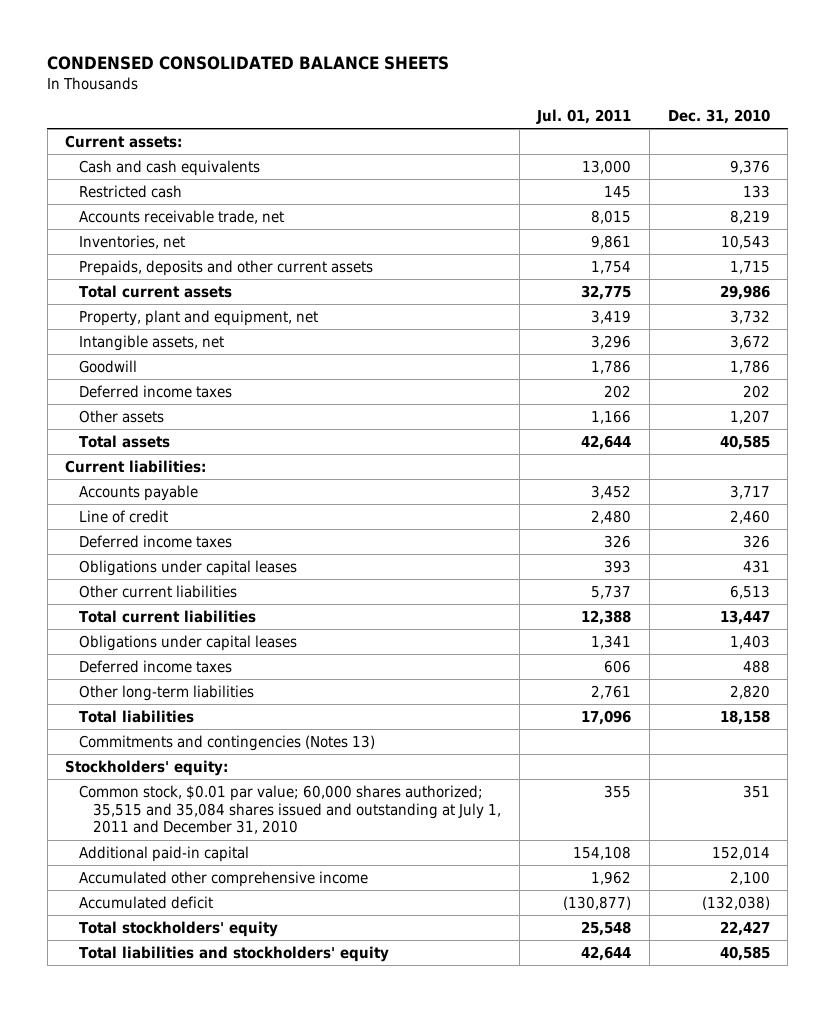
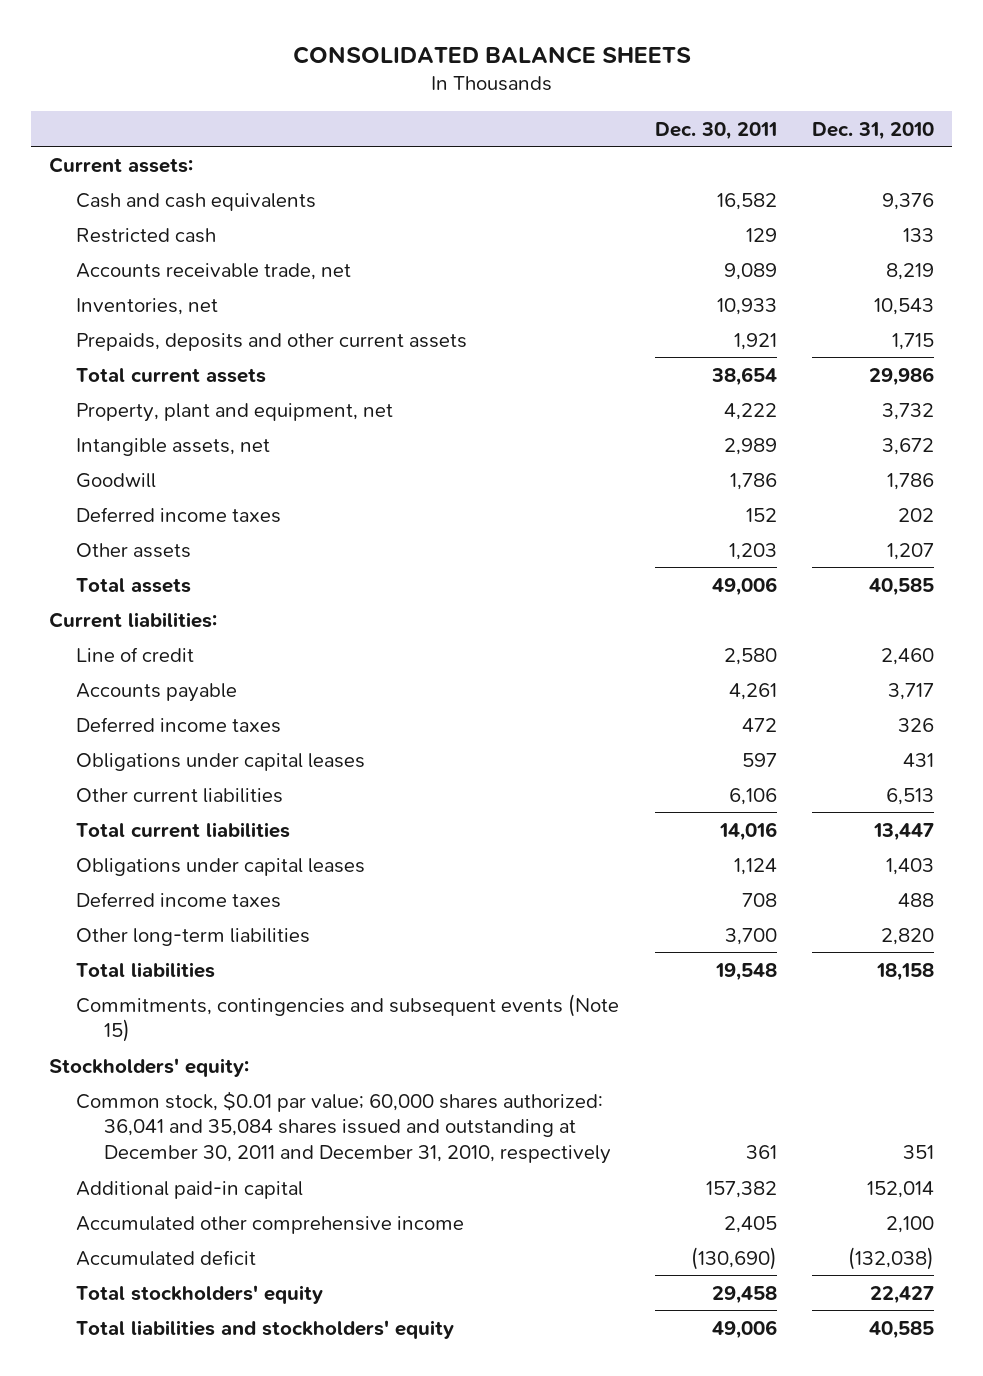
- CONDENSED CONSOLIDATED BALANCE SHEETS
+ CONSOLIDATED BALANCE SHEETS
- | Jul. 01, 2011 | Dec. 31, 2010
+ | Dec. 30, 2011 | Dec. 31, 2010
moved down: Accounts payable | 4,261 | 3,717
- Commitments and contingencies (Notes 13)
+ Commitments, contingencies and subsequent events (Note 15)
- Common stock, $0.01 par value; 60,000 shares authorized; 35,515 and 35,084 shares issued and outstanding at July 1, 2011 and December 31, 2010 | 355 | 351
+ Common stock, $0.01 par value; 60,000 shares authorized: 36,041 and 35,084 shares issued and outstanding at December 30, 2011 and December 31, 2010, respectively | 361 | 351

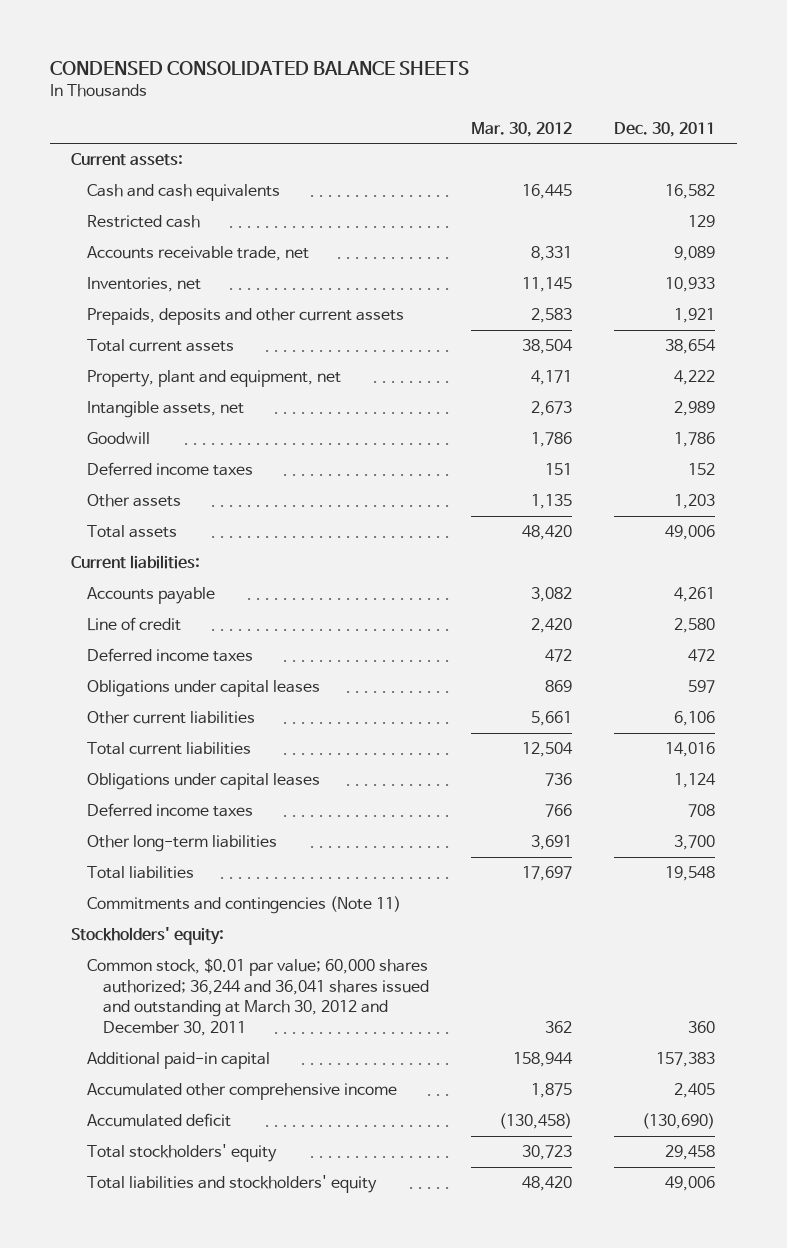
- CONSOLIDATED BALANCE SHEETS
+ CONDENSED CONSOLIDATED BALANCE SHEETS
- | Dec. 30, 2011 | Dec. 31, 2010
+ | Mar. 30, 2012 | Dec. 30, 2011
moved down: Line of credit | 2,420 | 2,580
- Commitments, contingencies and subsequent events (Note 15)
+ Commitments and contingencies (Note 11)
- Common stock, $0.01 par value; 60,000 shares authorized: 36,041 and 35,084 shares issued and outstanding at December 30, 2011 and December 31, 2010, respectively | 361 | 351
- Additional paid-in capital | 157,382 | 152,014
+ Common stock, $0.01 par value; 60,000 shares authorized; 36,244 and 36,041 shares issued and outstanding at March 30, 2012 and December 30, 2011 | 362 | 360
+ Additional paid-in capital | 158,944 | 157,383

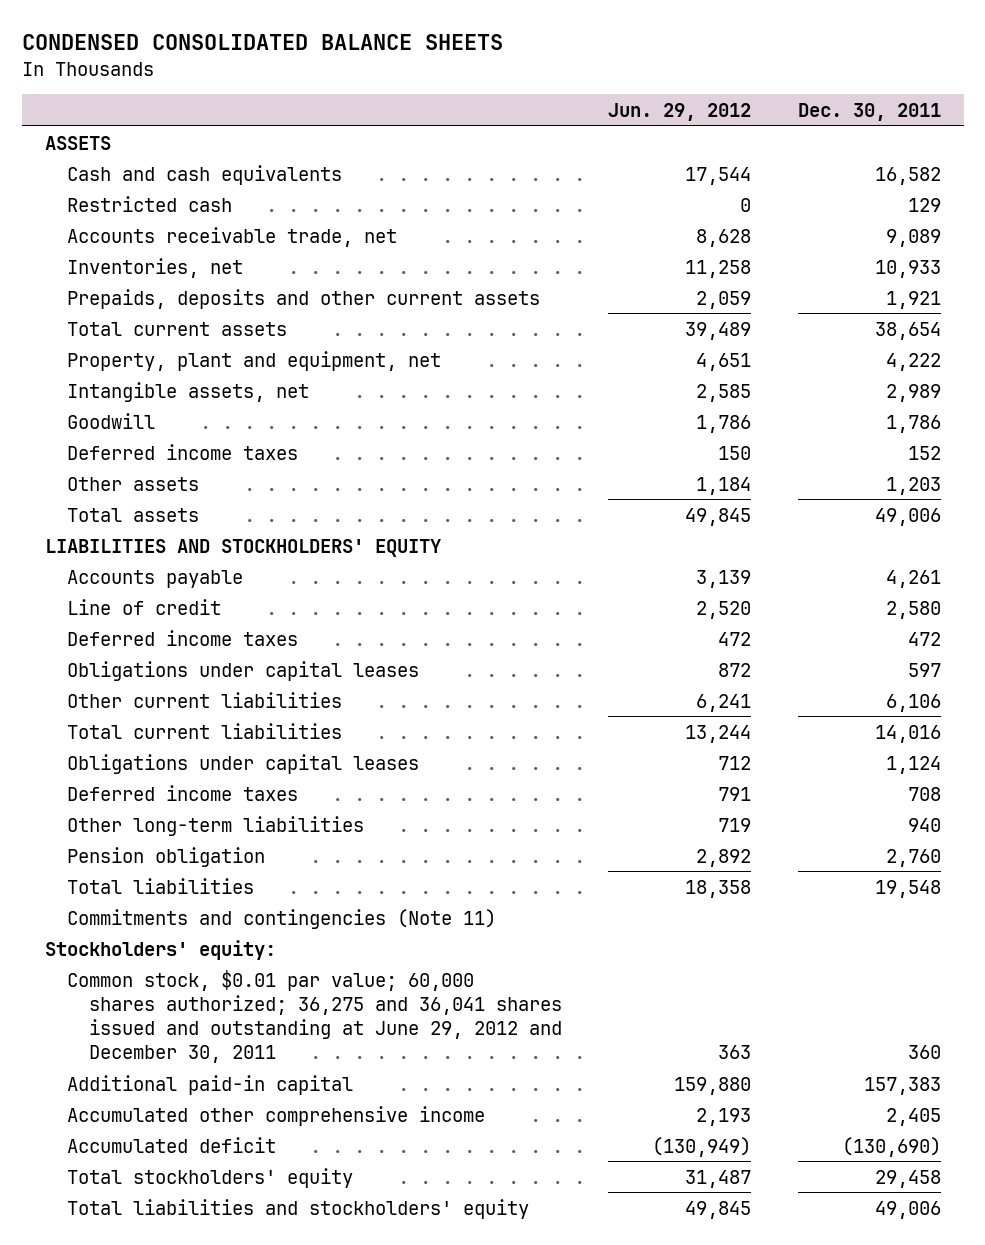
- | Mar. 30, 2012 | Dec. 30, 2011
+ | Jun. 29, 2012 | Dec. 30, 2011
- Current assets:
+ ASSETS
- Current liabilities:
+ LIABILITIES AND STOCKHOLDERS' EQUITY
- Other long-term liabilities | 3,691 | 3,700
+ Other long-term liabilities | 719 | 940
+ Pension obligation | 2,892 | 2,760
- Common stock, $0.01 par value; 60,000 shares authorized; 36,244 and 36,041 shares issued and outstanding at March 30, 2012 and December 30, 2011 | 362 | 360
+ Common stock, $0.01 par value; 60,000 shares authorized; 36,275 and 36,041 shares issued and outstanding at June 29, 2012 and December 30, 2011 | 363 | 360

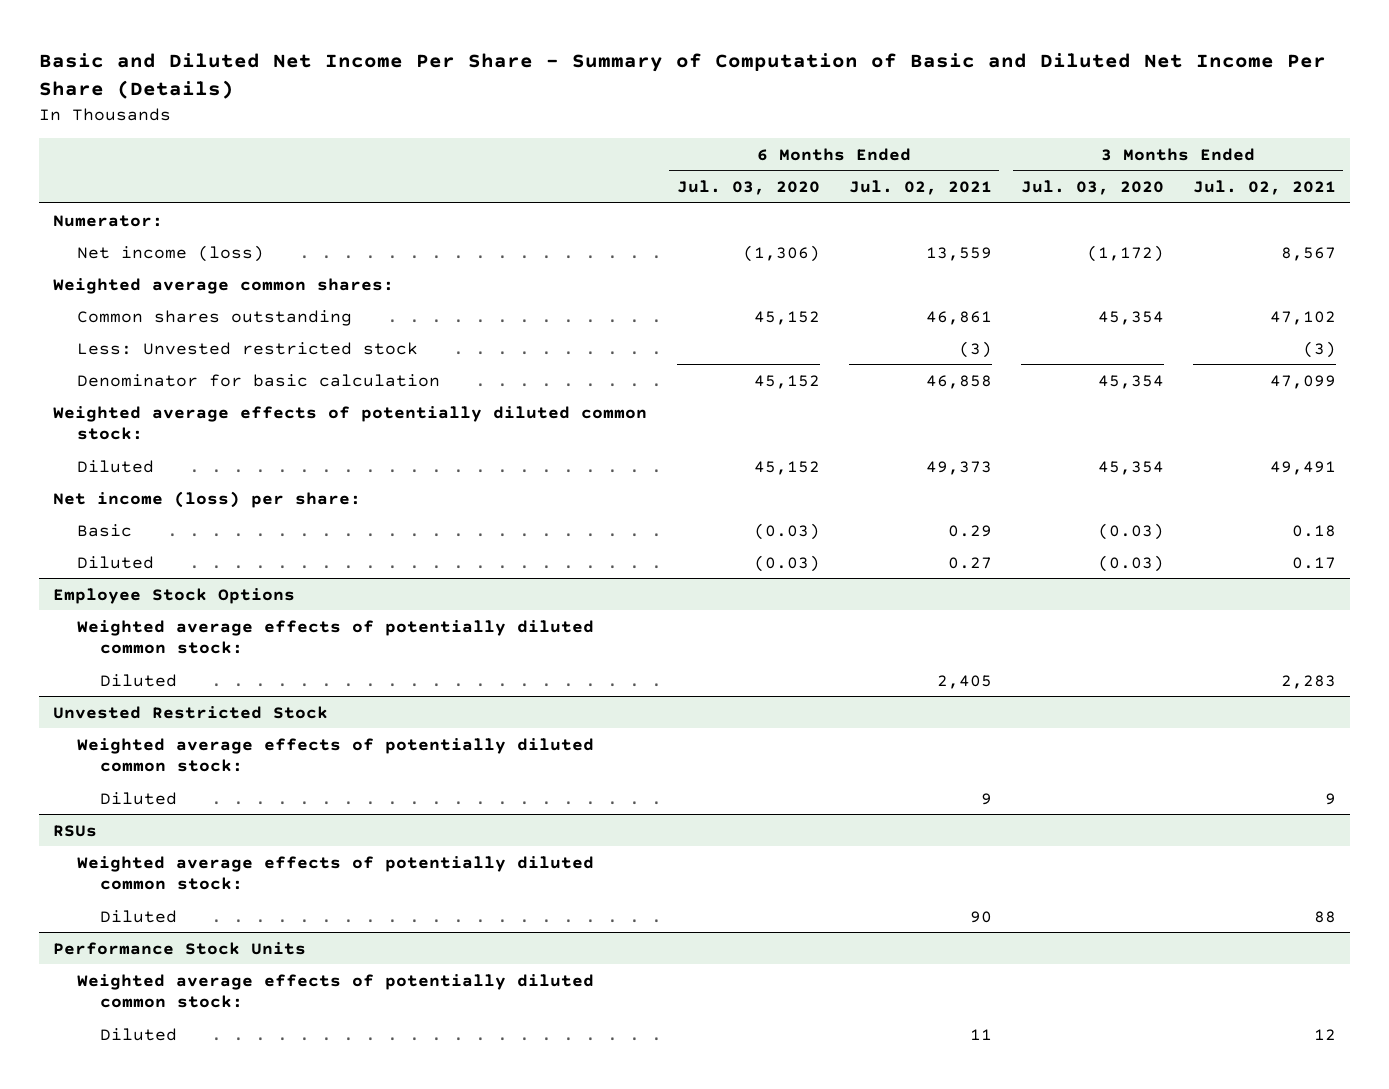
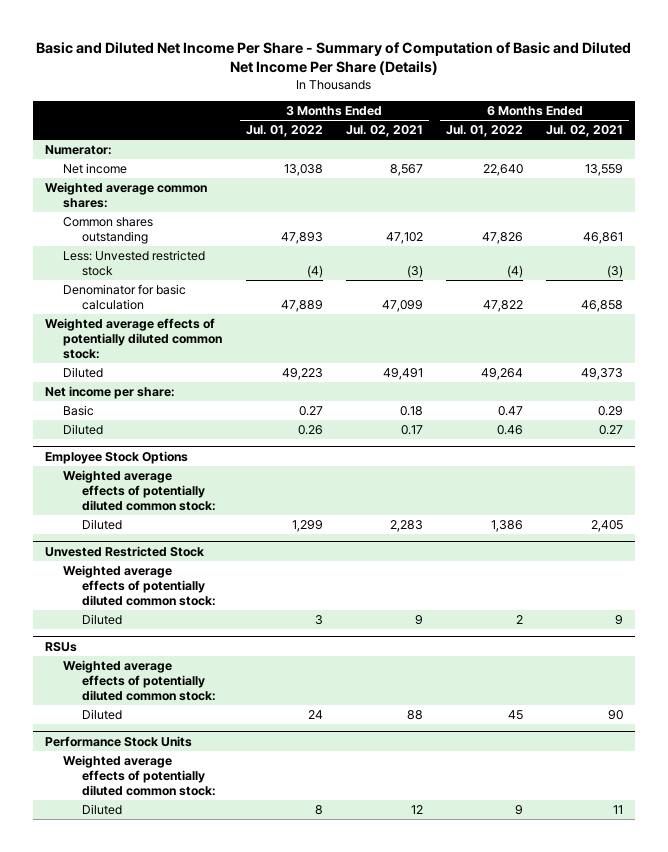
- | 6 Months Ended Jul. 03, 2020 | 6 Months Ended Jul. 02, 2021 | 3 Months Ended Jul. 03, 2020 | 3 Months Ended Jul. 02, 2021
+ | 3 Months Ended Jul. 01, 2022 | 3 Months Ended Jul. 02, 2021 | 6 Months Ended Jul. 01, 2022 | 6 Months Ended Jul. 02, 2021
- Net income (loss) | (1,306) | 13,559 | (1,172) | 8,567
+ Net income | 13,038 | 8,567 | 22,640 | 13,559
- Net income (loss) per share:
+ Net income per share:

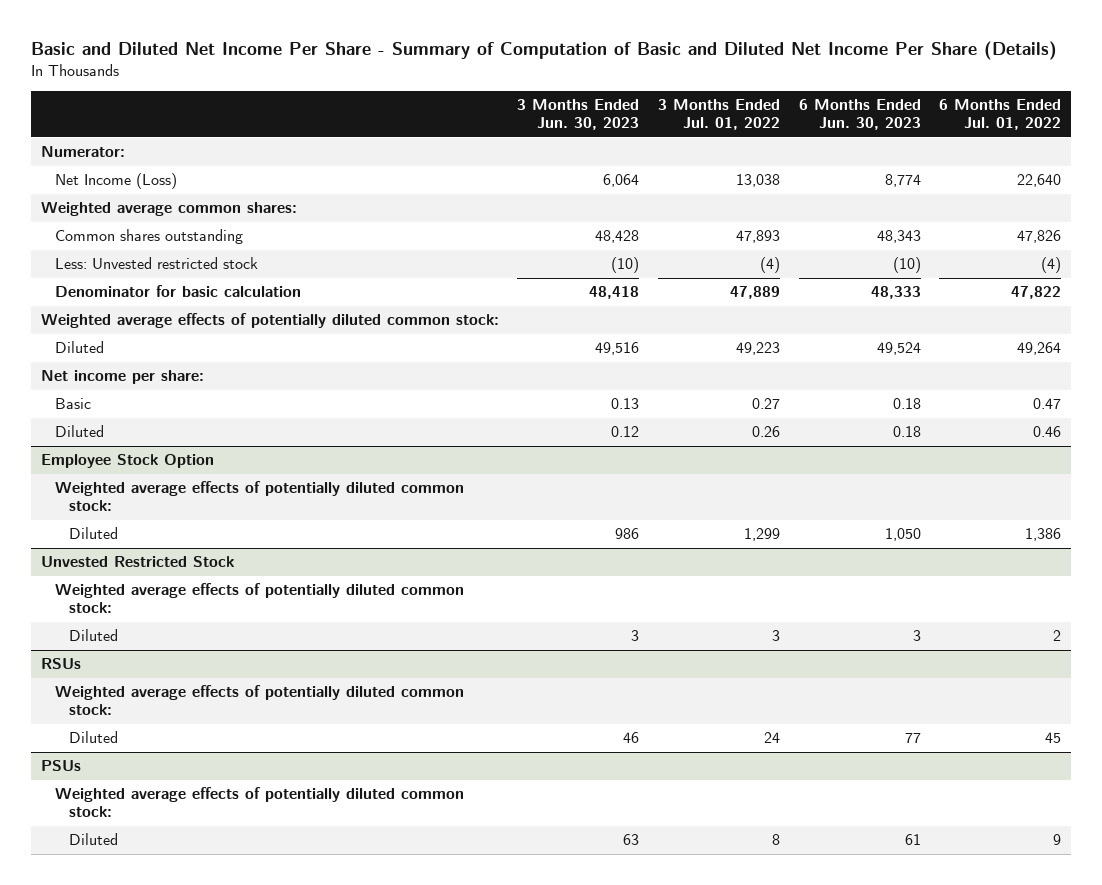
- | 3 Months Ended Jul. 01, 2022 | 3 Months Ended Jul. 02, 2021 | 6 Months Ended Jul. 01, 2022 | 6 Months Ended Jul. 02, 2021
+ | 3 Months Ended Jun. 30, 2023 | 3 Months Ended Jul. 01, 2022 | 6 Months Ended Jun. 30, 2023 | 6 Months Ended Jul. 01, 2022
- Net income | 13,038 | 8,567 | 22,640 | 13,559
+ Net Income (Loss) | 6,064 | 13,038 | 8,774 | 22,640
- Employee Stock Options
+ Employee Stock Option
- Performance Stock Units
+ PSUs

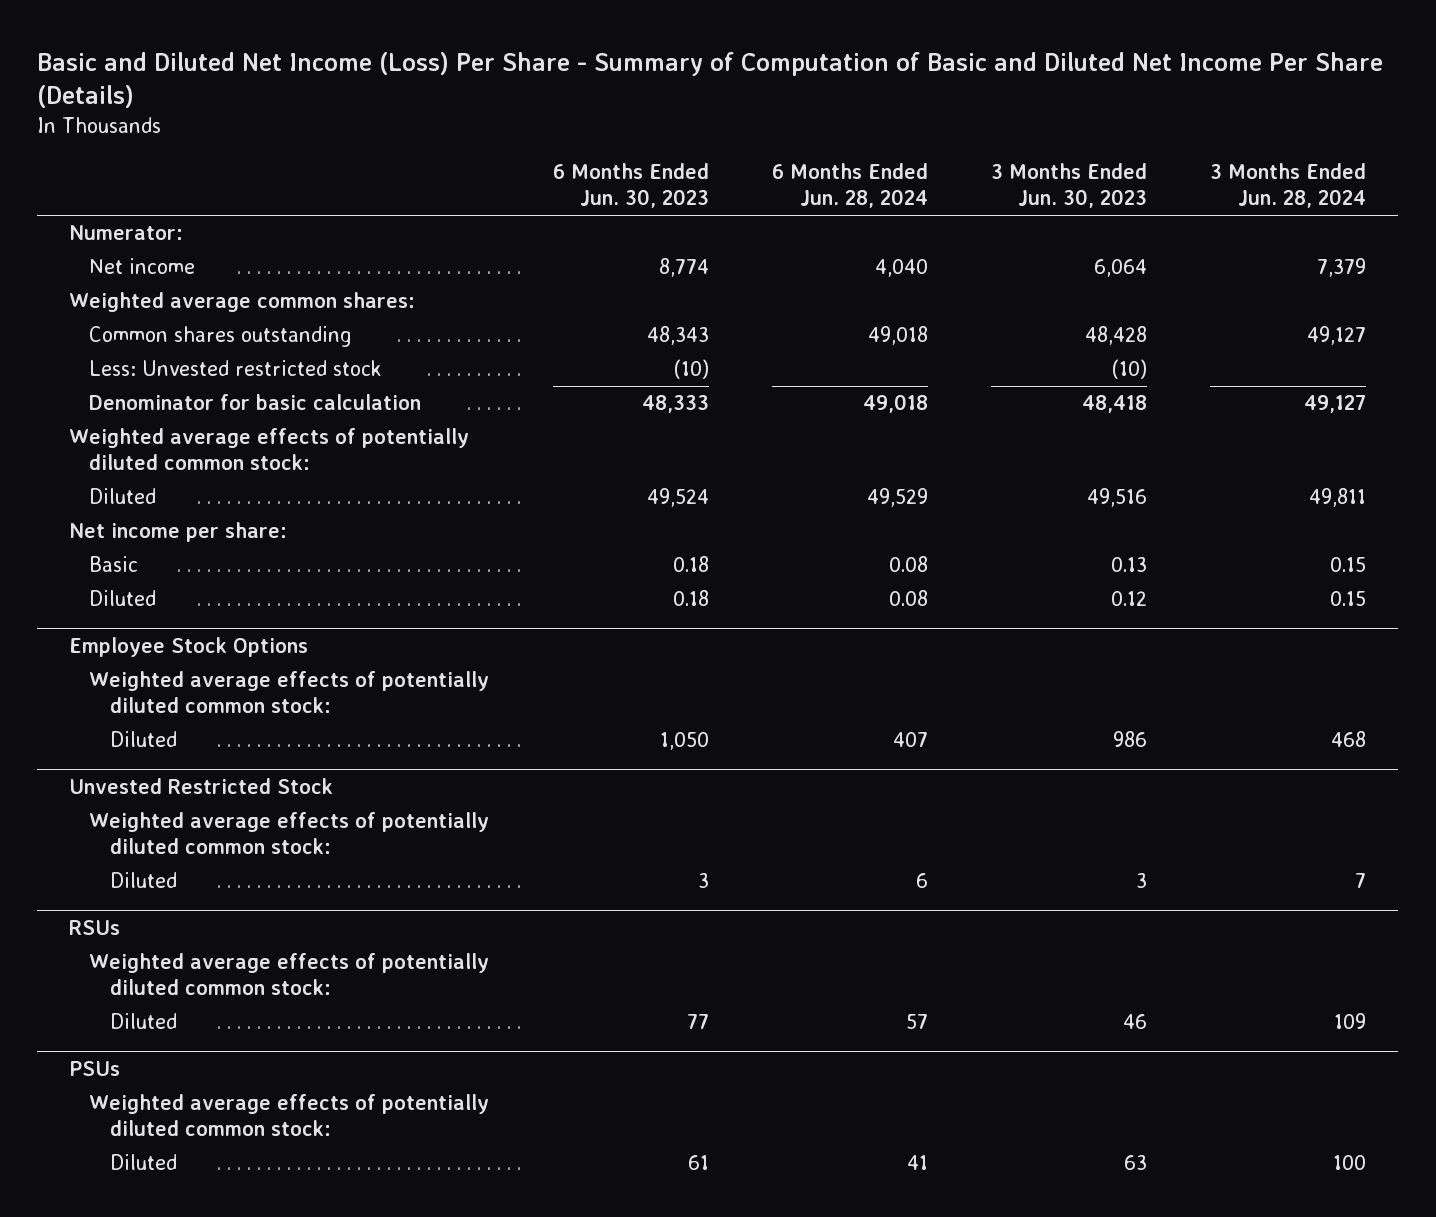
- Basic and Diluted Net Income Per Share - Summary of Computation of Basic and Diluted Net Income Per Share (Details)
+ Basic and Diluted Net Income (Loss) Per Share - Summary of Computation of Basic and Diluted Net Income Per Share (Details)
- | 3 Months Ended Jun. 30, 2023 | 3 Months Ended Jul. 01, 2022 | 6 Months Ended Jun. 30, 2023 | 6 Months Ended Jul. 01, 2022
+ | 6 Months Ended Jun. 30, 2023 | 6 Months Ended Jun. 28, 2024 | 3 Months Ended Jun. 30, 2023 | 3 Months Ended Jun. 28, 2024
- Net Income (Loss) | 6,064 | 13,038 | 8,774 | 22,640
+ Net income | 8,774 | 4,040 | 6,064 | 7,379
- Employee Stock Option
+ Employee Stock Options

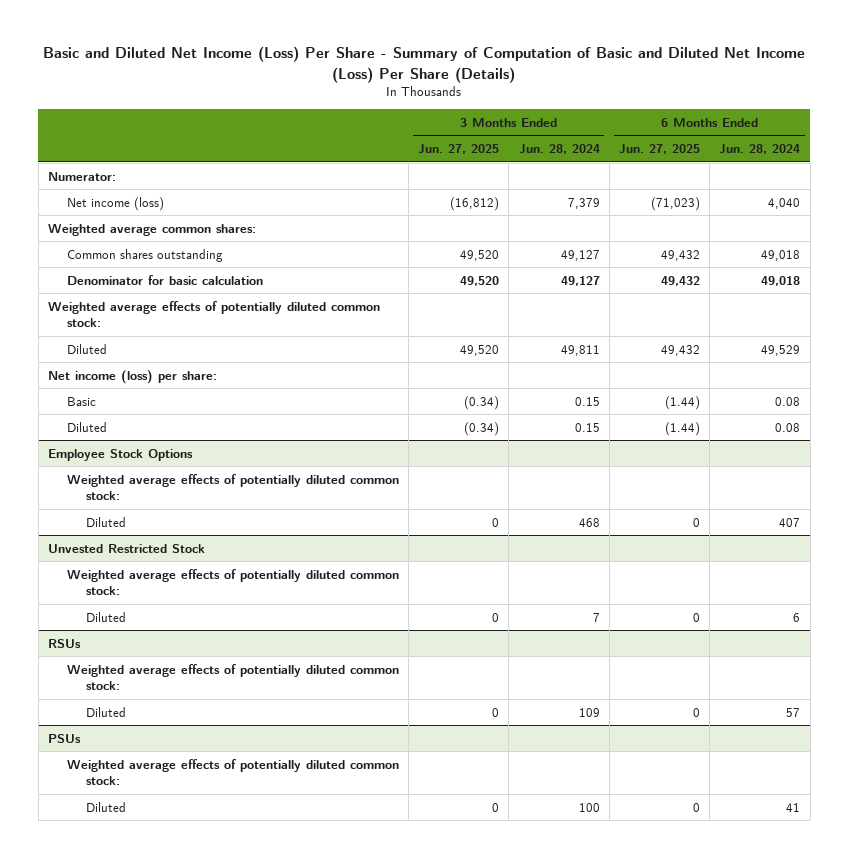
- Basic and Diluted Net Income (Loss) Per Share - Summary of Computation of Basic and Diluted Net Income Per Share (Details)
+ Basic and Diluted Net Income (Loss) Per Share - Summary of Computation of Basic and Diluted Net Income (Loss) Per Share (Details)
- | 6 Months Ended Jun. 30, 2023 | 6 Months Ended Jun. 28, 2024 | 3 Months Ended Jun. 30, 2023 | 3 Months Ended Jun. 28, 2024
+ | 3 Months Ended Jun. 27, 2025 | 3 Months Ended Jun. 28, 2024 | 6 Months Ended Jun. 27, 2025 | 6 Months Ended Jun. 28, 2024
- Net income | 8,774 | 4,040 | 6,064 | 7,379
+ Net income (loss) | (16,812) | 7,379 | (71,023) | 4,040
- Less: Unvested restricted stock | (10) | | (10) |
- Net income per share:
+ Net income (loss) per share:

